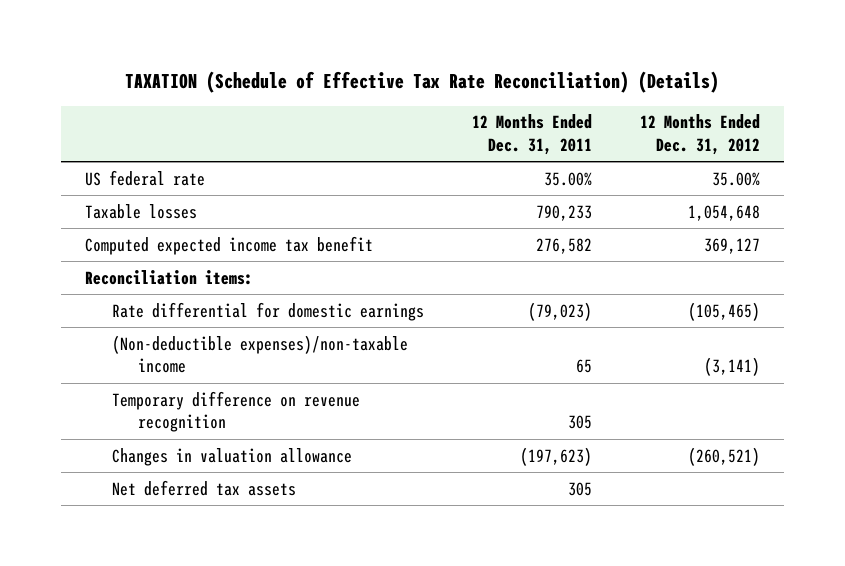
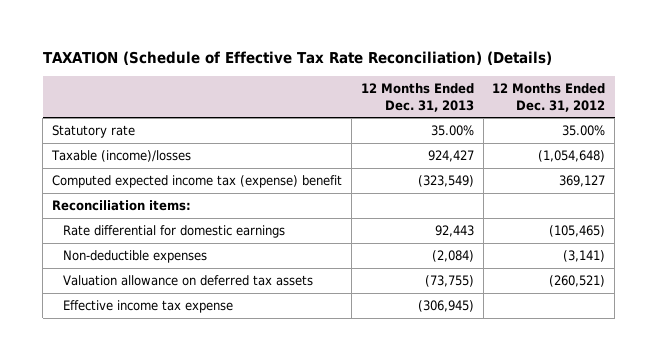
- | 12 Months Ended Dec. 31, 2011 | 12 Months Ended Dec. 31, 2012
+ | 12 Months Ended Dec. 31, 2013 | 12 Months Ended Dec. 31, 2012
- US federal rate | 35.00% | 35.00%
- Taxable losses | 790,233 | 1,054,648
- Computed expected income tax benefit | 276,582 | 369,127
+ Statutory rate | 35.00% | 35.00%
+ Taxable (income)/losses | 924,427 | (1,054,648)
+ Computed expected income tax (expense) benefit | (323,549) | 369,127
- (Non-deductible expenses)/non-taxable income | 65 | (3,141)
- Temporary difference on revenue recognition | 305 |
- Changes in valuation allowance | (197,623) | (260,521)
- Net deferred tax assets | 305 |
+ Non-deductible expenses | (2,084) | (3,141)
+ Valuation allowance on deferred tax assets | (73,755) | (260,521)
+ Effective income tax expense | (306,945) |

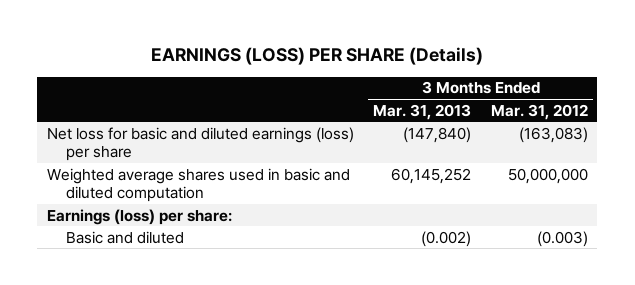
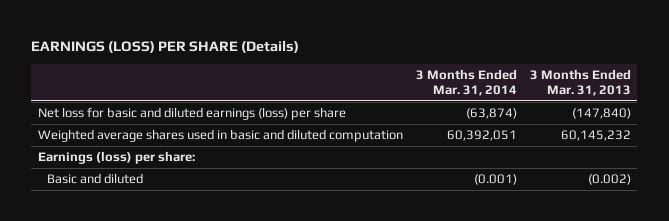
- | 3 Months Ended Mar. 31, 2013 | 3 Months Ended Mar. 31, 2012
+ | 3 Months Ended Mar. 31, 2014 | 3 Months Ended Mar. 31, 2013
- Weighted average shares used in basic and diluted computation | 60,145,252 | 50,000,000
+ Weighted average shares used in basic and diluted computation | 60,392,051 | 60,145,232

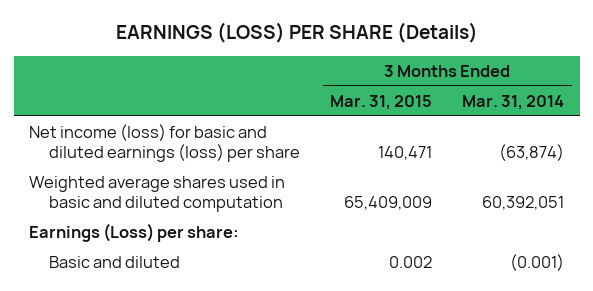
- | 3 Months Ended Mar. 31, 2014 | 3 Months Ended Mar. 31, 2013
+ | 3 Months Ended Mar. 31, 2015 | 3 Months Ended Mar. 31, 2014
- Net loss for basic and diluted earnings (loss) per share | (63,874) | (147,840)
+ Net income (loss) for basic and diluted earnings (loss) per share | 140,471 | (63,874)
- Earnings (loss) per share:
+ Earnings (Loss) per share:

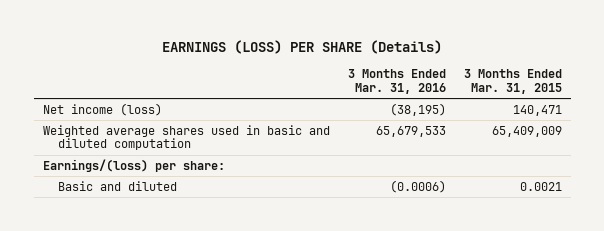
- | 3 Months Ended Mar. 31, 2015 | 3 Months Ended Mar. 31, 2014
+ | 3 Months Ended Mar. 31, 2016 | 3 Months Ended Mar. 31, 2015
- Net income (loss) for basic and diluted earnings (loss) per share | 140,471 | (63,874)
+ Net income (loss) | (38,195) | 140,471
- Earnings (Loss) per share:
- Basic and diluted | 0.002 | (0.001)
+ Earnings/(loss) per share:
+ Basic and diluted | (0.0006) | 0.0021

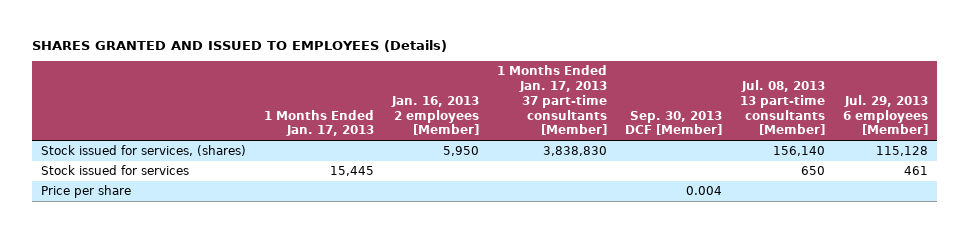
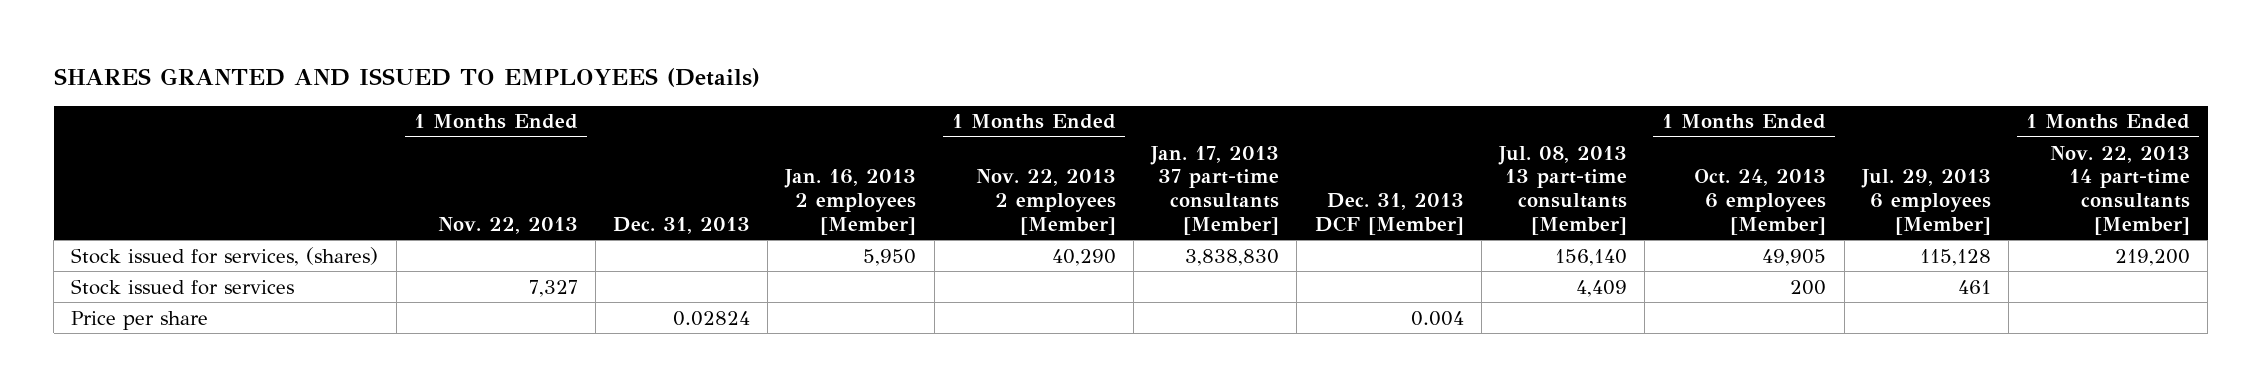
- | 1 Months Ended Jan. 17, 2013 | Jan. 16, 2013 2 employees [Member] | 1 Months Ended Jan. 17, 2013 37 part-time consultants [Member] | Sep. 30, 2013 DCF [Member] | Jul. 08, 2013 13 part-time consultants [Member] | Jul. 29, 2013 6 employees [Member]
+ | 1 Months Ended Nov. 22, 2013 | Dec. 31, 2013 | Jan. 16, 2013 2 employees [Member] | 1 Months Ended Nov. 22, 2013 2 employees [Member] | Jan. 17, 2013 37 part-time consultants [Member] | Dec. 31, 2013 DCF [Member] | Jul. 08, 2013 13 part-time consultants [Member] | 1 Months Ended Oct. 24, 2013 6 employees [Member] | Jul. 29, 2013 6 employees [Member] | 1 Months Ended Nov. 22, 2013 14 part-time consultants [Member]
- Stock issued for services | 15,445 | | | | 650 | 461
+ Stock issued for services | 7,327 | | | | | | 4,409 | 200 | 461 |

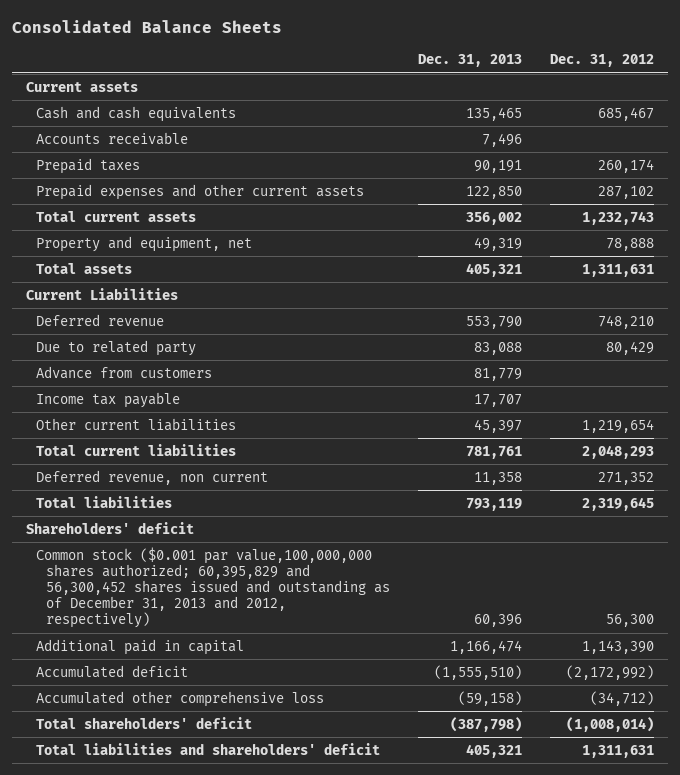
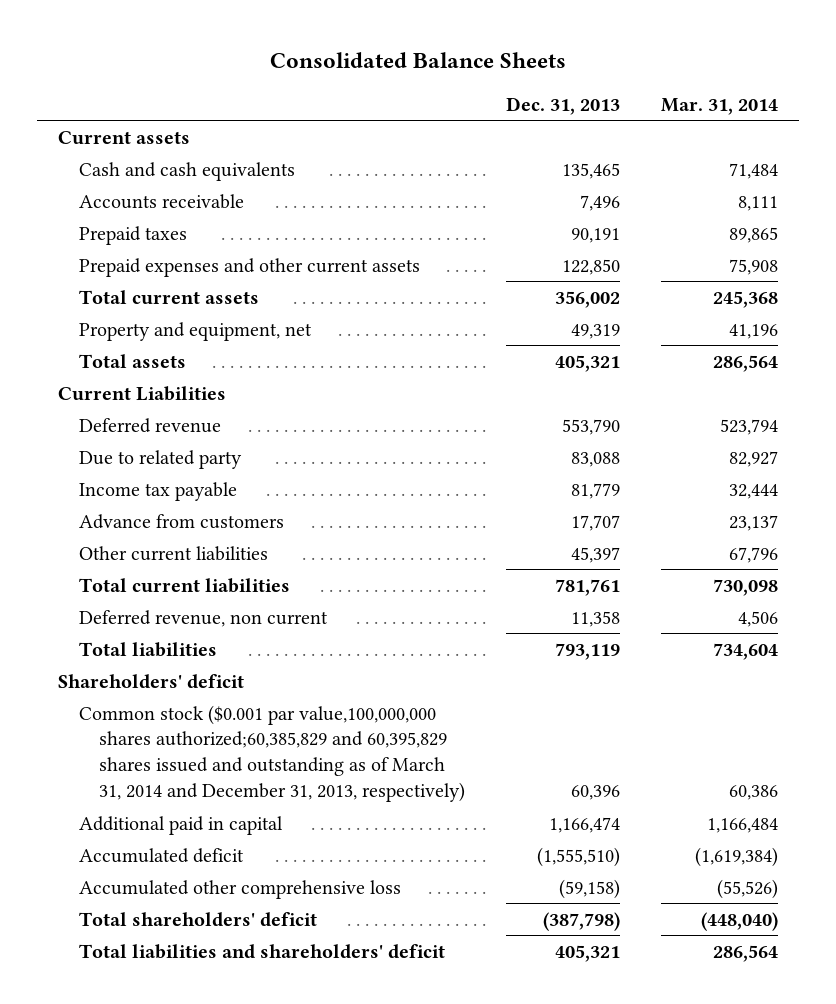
- | Dec. 31, 2013 | Dec. 31, 2012
+ | Dec. 31, 2013 | Mar. 31, 2014
- Advance from customers | 81,779 |
- Income tax payable | 17,707 |
+ Income tax payable | 81,779 | 32,444
+ Advance from customers | 17,707 | 23,137
- Common stock ($0.001 par value,100,000,000 shares authorized; 60,395,829 and 56,300,452 shares issued and outstanding as of December 31, 2013 and 2012, respectively) | 60,396 | 56,300
+ Common stock ($0.001 par value,100,000,000 shares authorized;60,385,829 and 60,395,829 shares issued and outstanding as of March 31, 2014 and December 31, 2013, respectively) | 60,396 | 60,386

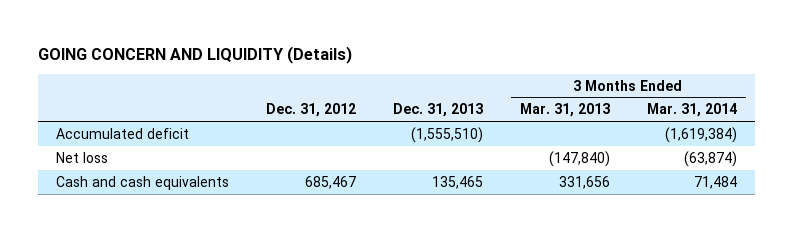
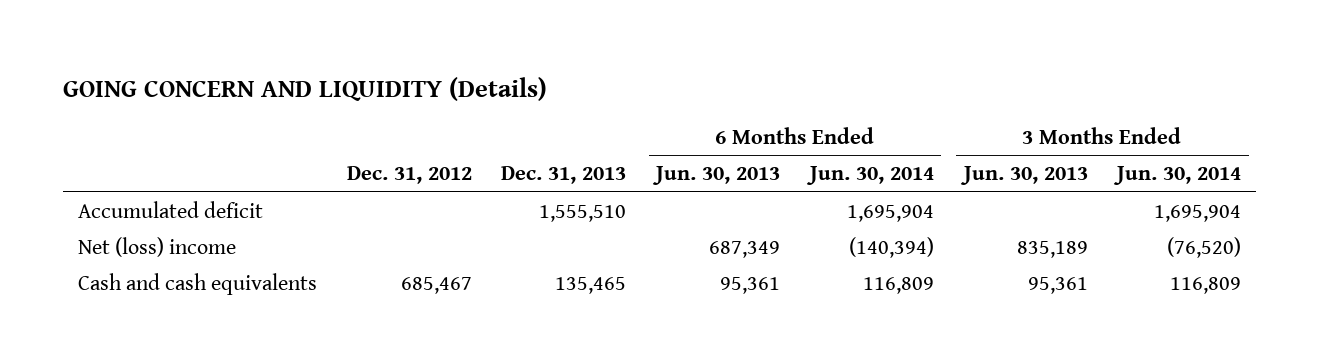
- | Dec. 31, 2012 | Dec. 31, 2013 | 3 Months Ended Mar. 31, 2013 | 3 Months Ended Mar. 31, 2014
+ | Dec. 31, 2012 | Dec. 31, 2013 | 6 Months Ended Jun. 30, 2013 | 6 Months Ended Jun. 30, 2014 | 3 Months Ended Jun. 30, 2013 | 3 Months Ended Jun. 30, 2014
- Accumulated deficit | | (1,555,510) | | (1,619,384)
- Net loss | | | (147,840) | (63,874)
+ Accumulated deficit | | 1,555,510 | | 1,695,904 | | 1,695,904
+ Net (loss) income | | | 687,349 | (140,394) | 835,189 | (76,520)

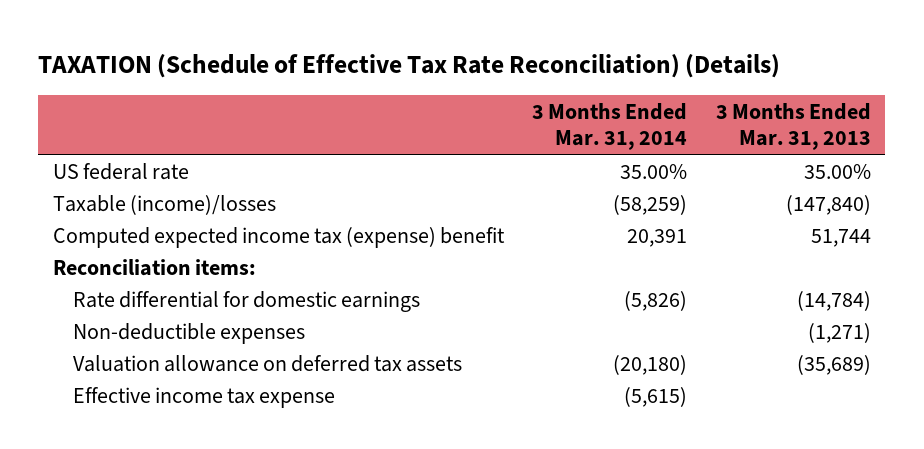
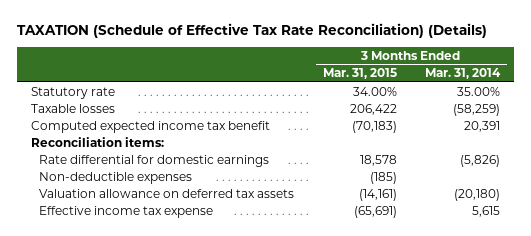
- | 3 Months Ended Mar. 31, 2014 | 3 Months Ended Mar. 31, 2013
+ | 3 Months Ended Mar. 31, 2015 | 3 Months Ended Mar. 31, 2014
- US federal rate | 35.00% | 35.00%
- Taxable (income)/losses | (58,259) | (147,840)
- Computed expected income tax (expense) benefit | 20,391 | 51,744
+ Statutory rate | 34.00% | 35.00%
+ Taxable losses | 206,422 | (58,259)
+ Computed expected income tax benefit | (70,183) | 20,391
- Effective income tax expense | (5,615) |
+ Effective income tax expense | (65,691) | 5,615

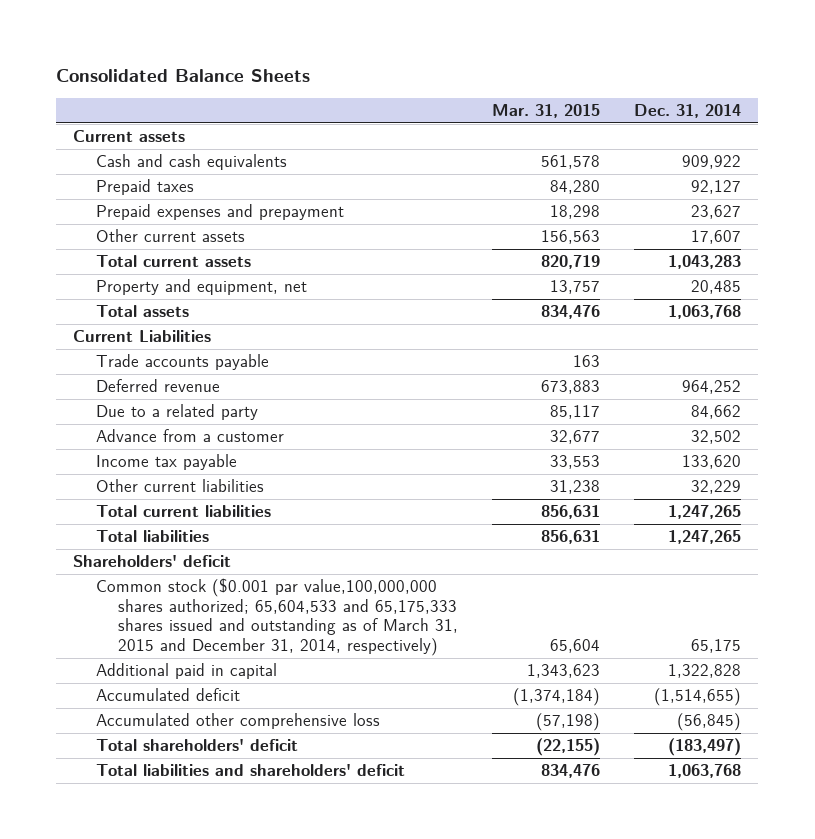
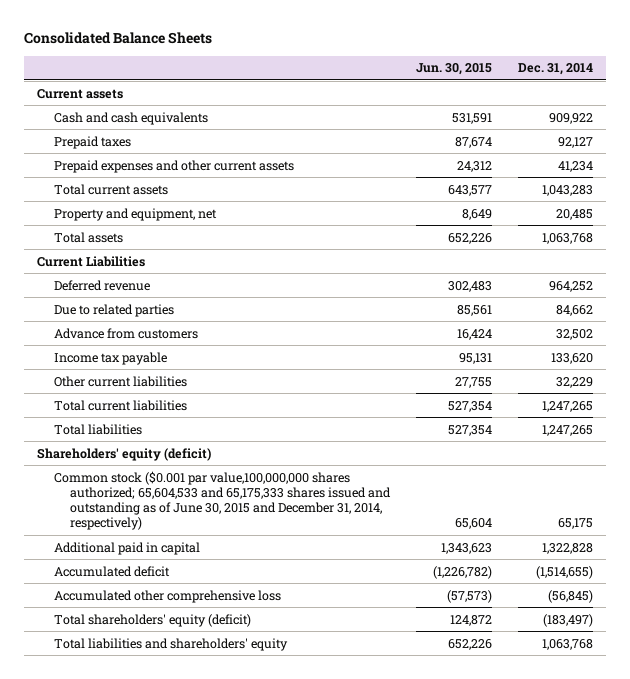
- | Mar. 31, 2015 | Dec. 31, 2014
+ | Jun. 30, 2015 | Dec. 31, 2014
- Prepaid expenses and prepayment | 18,298 | 23,627
- Other current assets | 156,563 | 17,607
+ Prepaid expenses and other current assets | 24,312 | 41,234
- Trade accounts payable | 163 |
- Due to a related party | 85,117 | 84,662
- Advance from a customer | 32,677 | 32,502
+ Due to related parties | 85,561 | 84,662
+ Advance from customers | 16,424 | 32,502
- Shareholders' deficit
- Common stock ($0.001 par value,100,000,000 shares authorized; 65,604,533 and 65,175,333 shares issued and outstanding as of March 31, 2015 and December 31, 2014, respectively) | 65,604 | 65,175
+ Shareholders' equity (deficit)
+ Common stock ($0.001 par value,100,000,000 shares authorized; 65,604,533 and 65,175,333 shares issued and outstanding as of June 30, 2015 and December 31, 2014, respectively) | 65,604 | 65,175
- Total shareholders' deficit | (22,155) | (183,497)
- Total liabilities and shareholders' deficit | 834,476 | 1,063,768
+ Total shareholders' equity (deficit) | 124,872 | (183,497)
+ Total liabilities and shareholders' equity | 652,226 | 1,063,768

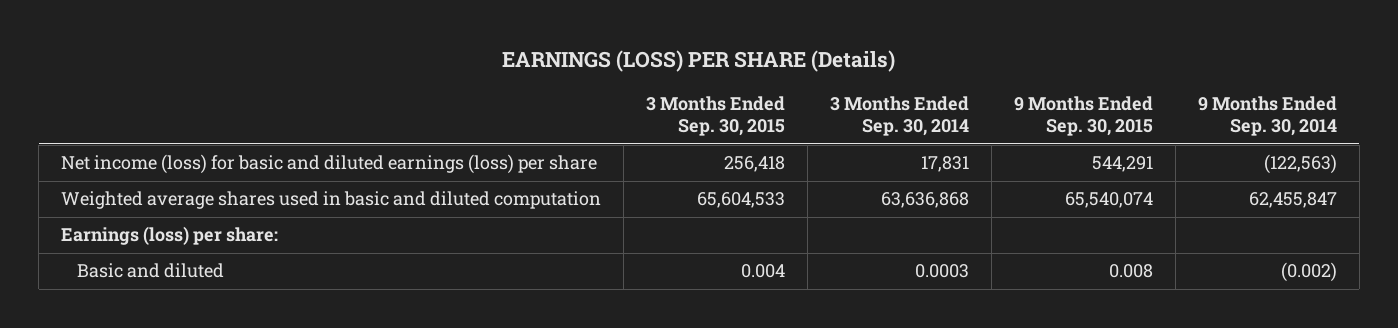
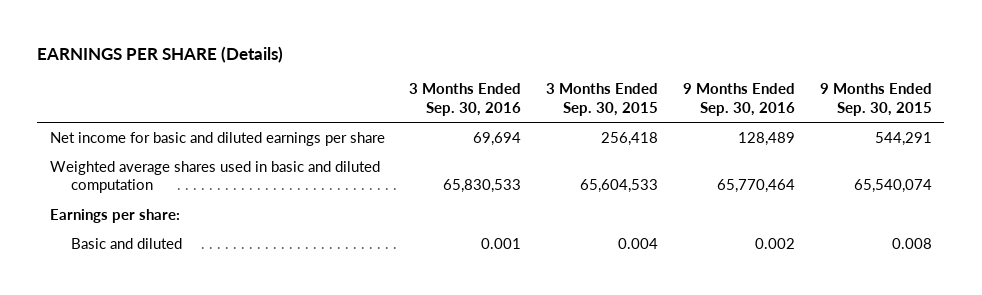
- EARNINGS (LOSS) PER SHARE (Details)
+ EARNINGS PER SHARE (Details)
- | 3 Months Ended Sep. 30, 2015 | 3 Months Ended Sep. 30, 2014 | 9 Months Ended Sep. 30, 2015 | 9 Months Ended Sep. 30, 2014
+ | 3 Months Ended Sep. 30, 2016 | 3 Months Ended Sep. 30, 2015 | 9 Months Ended Sep. 30, 2016 | 9 Months Ended Sep. 30, 2015
- Net income (loss) for basic and diluted earnings (loss) per share | 256,418 | 17,831 | 544,291 | (122,563)
+ Net income for basic and diluted earnings per share | 69,694 | 256,418 | 128,489 | 544,291
- Earnings (loss) per share:
+ Earnings per share:

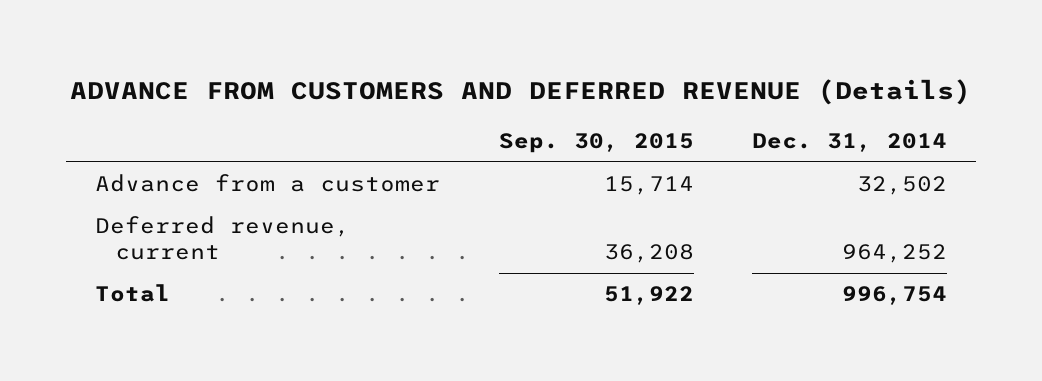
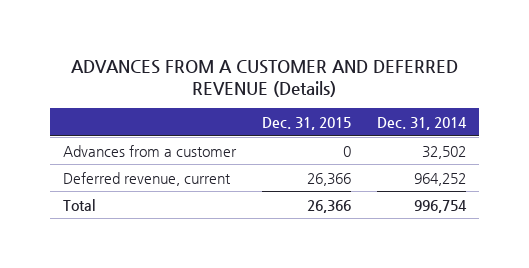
- ADVANCE FROM CUSTOMERS AND DEFERRED REVENUE (Details)
+ ADVANCES FROM A CUSTOMER AND DEFERRED REVENUE (Details)
- | Sep. 30, 2015 | Dec. 31, 2014
+ | Dec. 31, 2015 | Dec. 31, 2014
- Advance from a customer | 15,714 | 32,502
+ Advances from a customer | 0 | 32,502

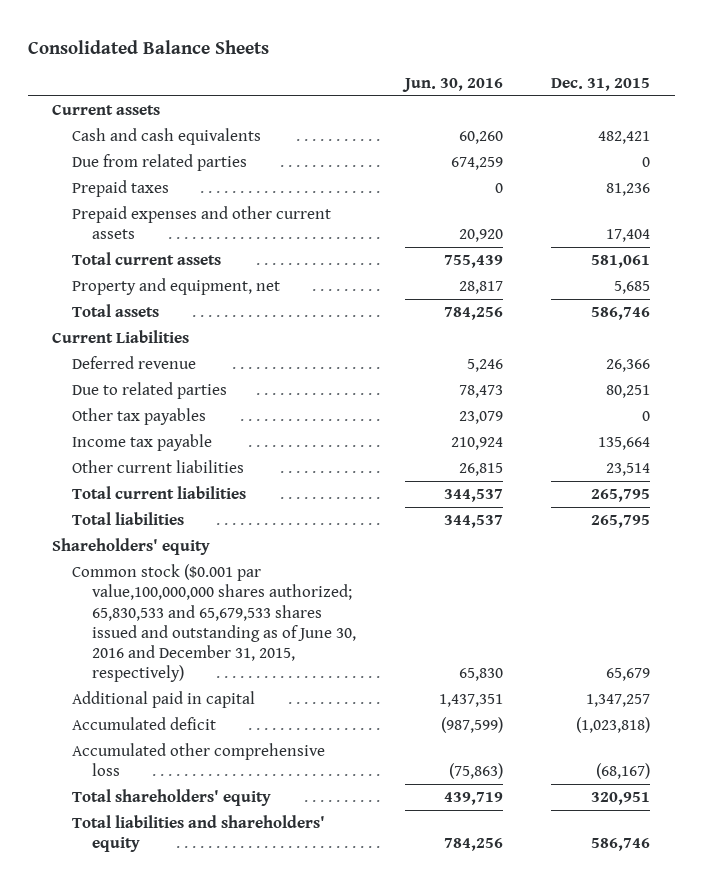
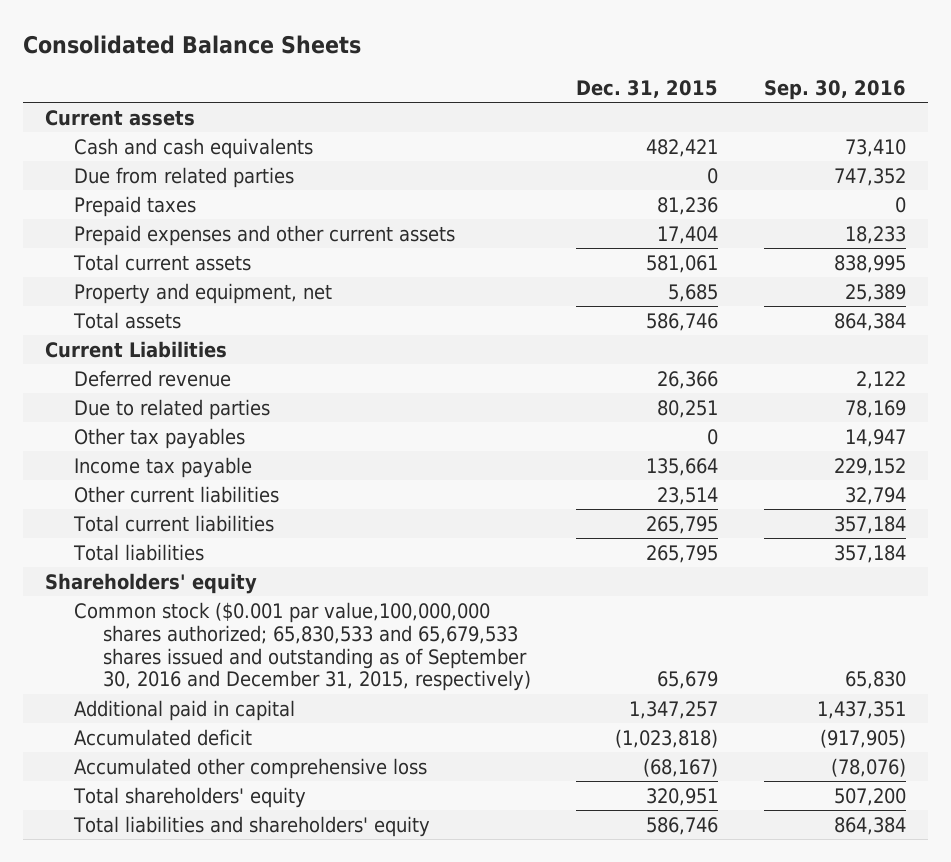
- | Jun. 30, 2016 | Dec. 31, 2015
+ | Dec. 31, 2015 | Sep. 30, 2016
- Common stock ($0.001 par value,100,000,000 shares authorized; 65,830,533 and 65,679,533 shares issued and outstanding as of June 30, 2016 and December 31, 2015, respectively) | 65,830 | 65,679
+ Common stock ($0.001 par value,100,000,000 shares authorized; 65,830,533 and 65,679,533 shares issued and outstanding as of September 30, 2016 and December 31, 2015, respectively) | 65,679 | 65,830

